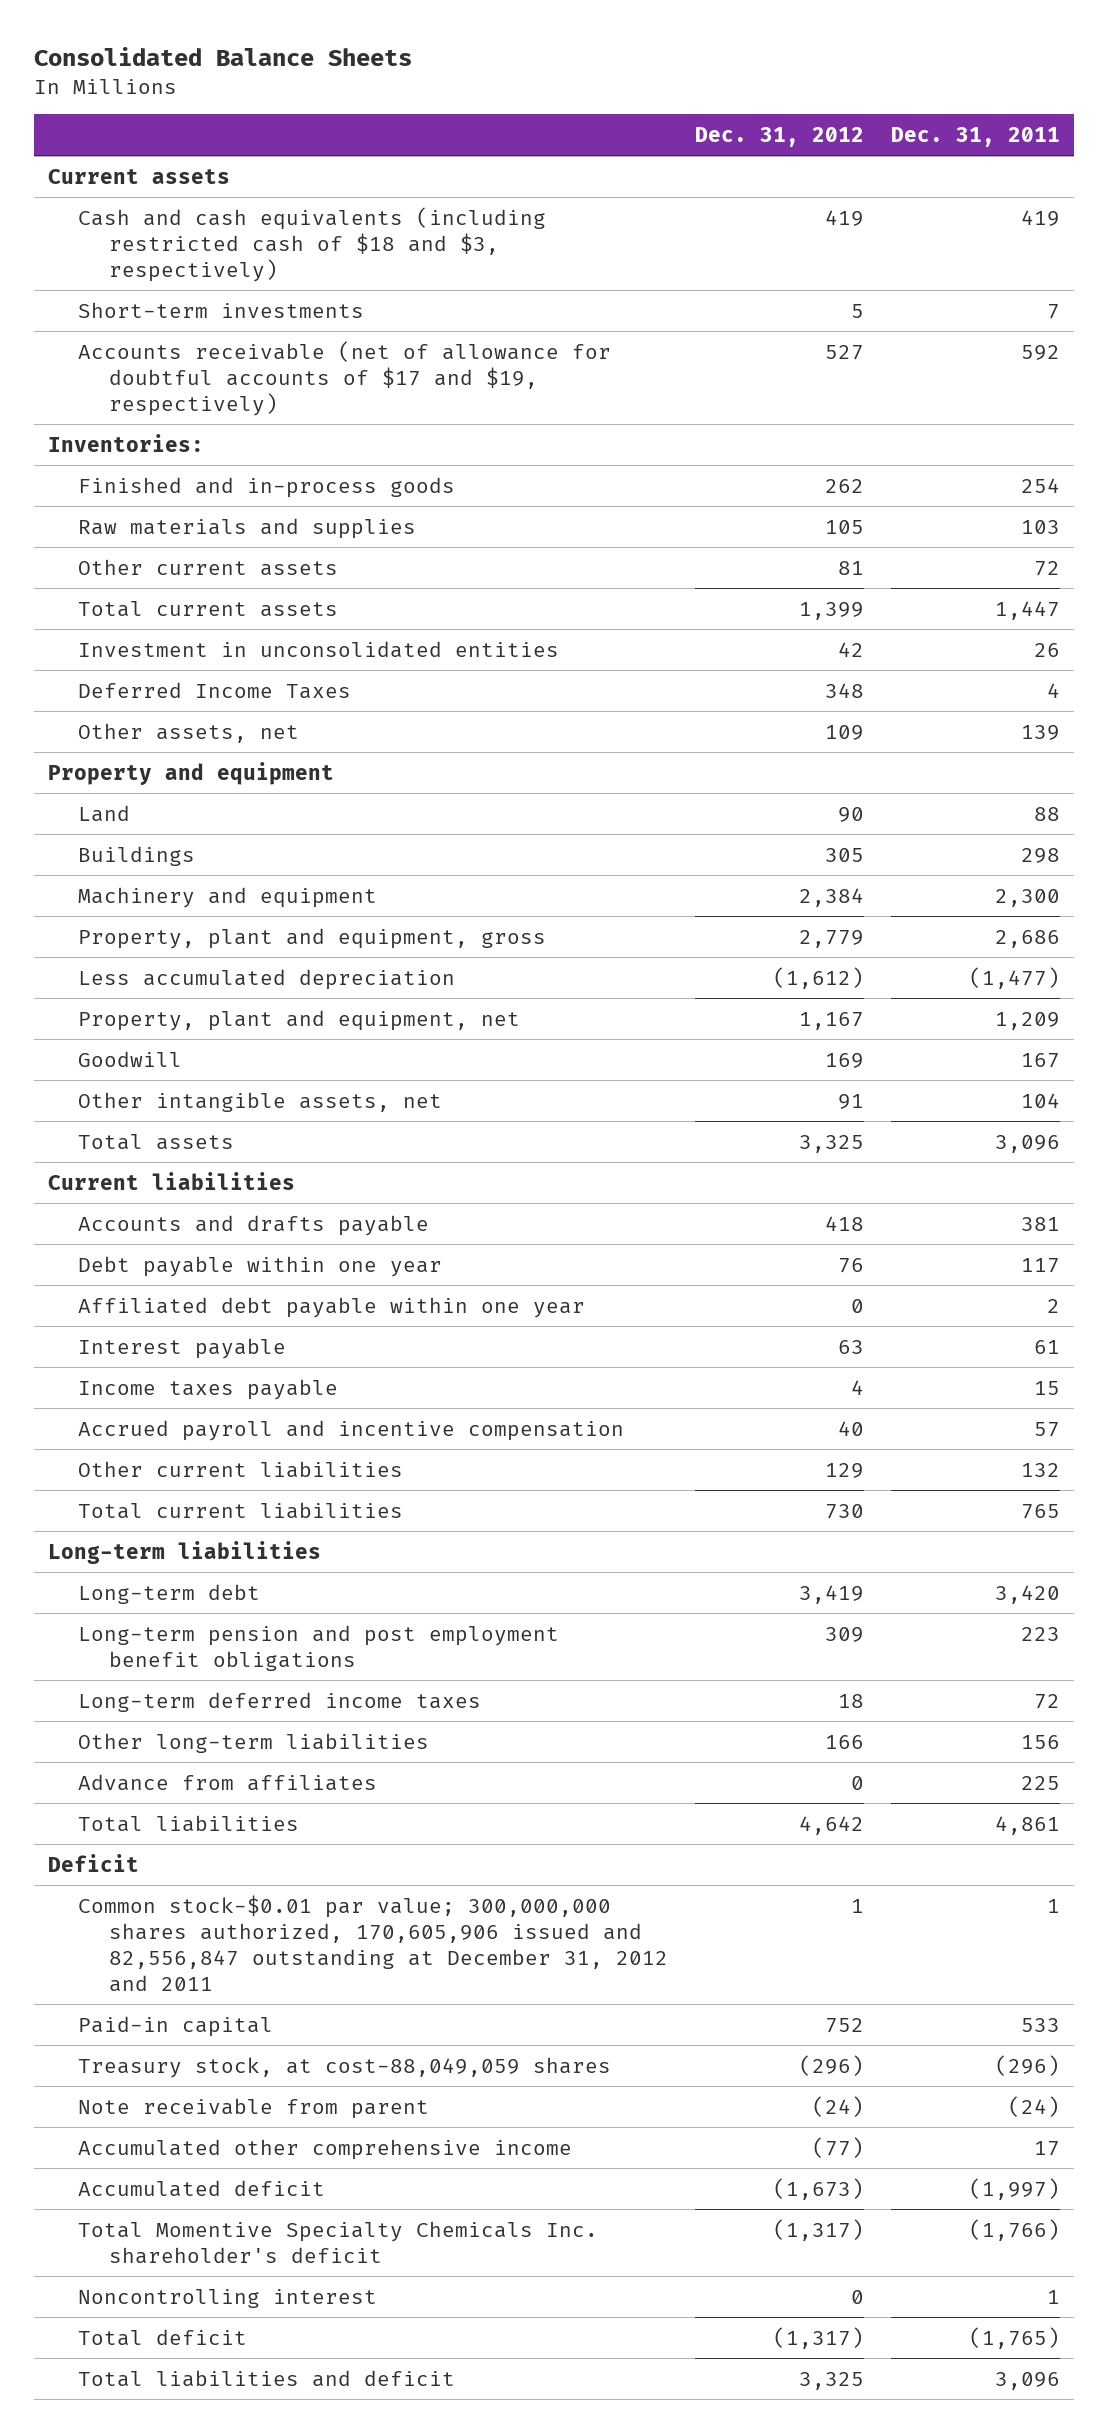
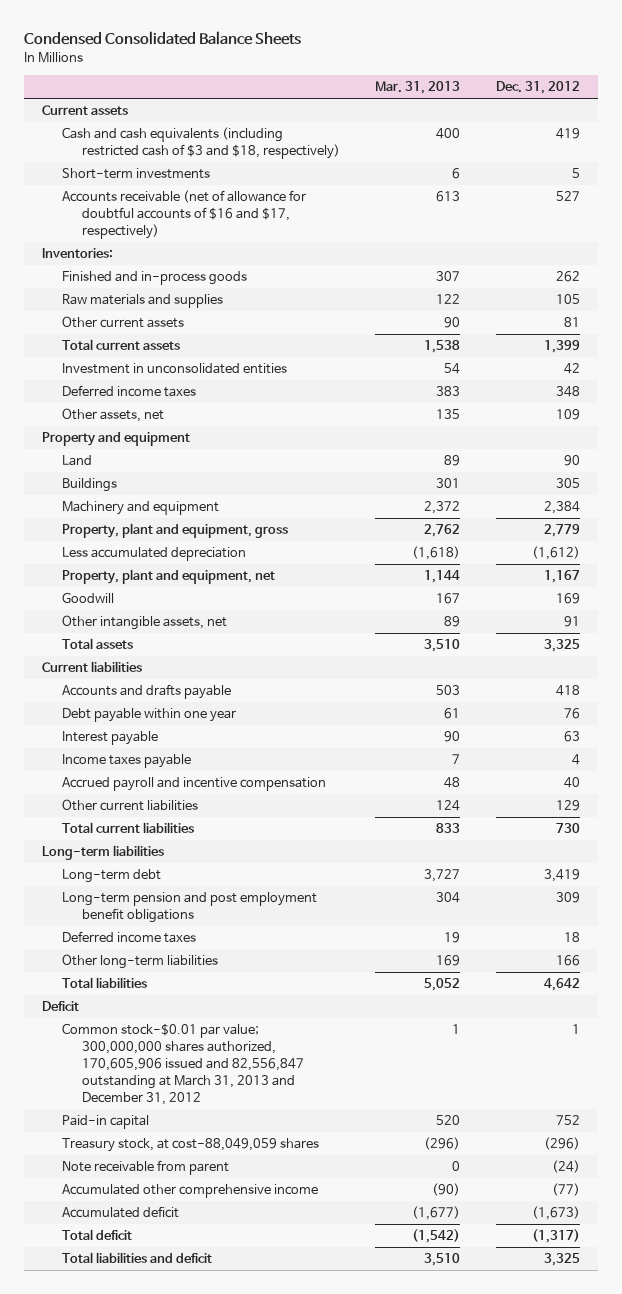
- Consolidated Balance Sheets
+ Condensed Consolidated Balance Sheets
- | Dec. 31, 2012 | Dec. 31, 2011
+ | Mar. 31, 2013 | Dec. 31, 2012
- Cash and cash equivalents (including restricted cash of $18 and $3, respectively) | 419 | 419
+ Cash and cash equivalents (including restricted cash of $3 and $18, respectively) | 400 | 419
- Accounts receivable (net of allowance for doubtful accounts of $17 and $19, respectively) | 527 | 592
+ Accounts receivable (net of allowance for doubtful accounts of $16 and $17, respectively) | 613 | 527
- Deferred Income Taxes | 348 | 4
+ Deferred income taxes | 383 | 348
- Affiliated debt payable within one year | 0 | 2
- Long-term deferred income taxes | 18 | 72
+ Deferred income taxes | 19 | 18
- Advance from affiliates | 0 | 225
- Common stock-$0.01 par value; 300,000,000 shares authorized, 170,605,906 issued and 82,556,847 outstanding at December 31, 2012 and 2011 | 1 | 1
+ Common stock-$0.01 par value; 300,000,000 shares authorized, 170,605,906 issued and 82,556,847 outstanding at March 31, 2013 and December 31, 2012 | 1 | 1
- Total Momentive Specialty Chemicals Inc. shareholder's deficit | (1,317) | (1,766)
- Noncontrolling interest | 0 | 1

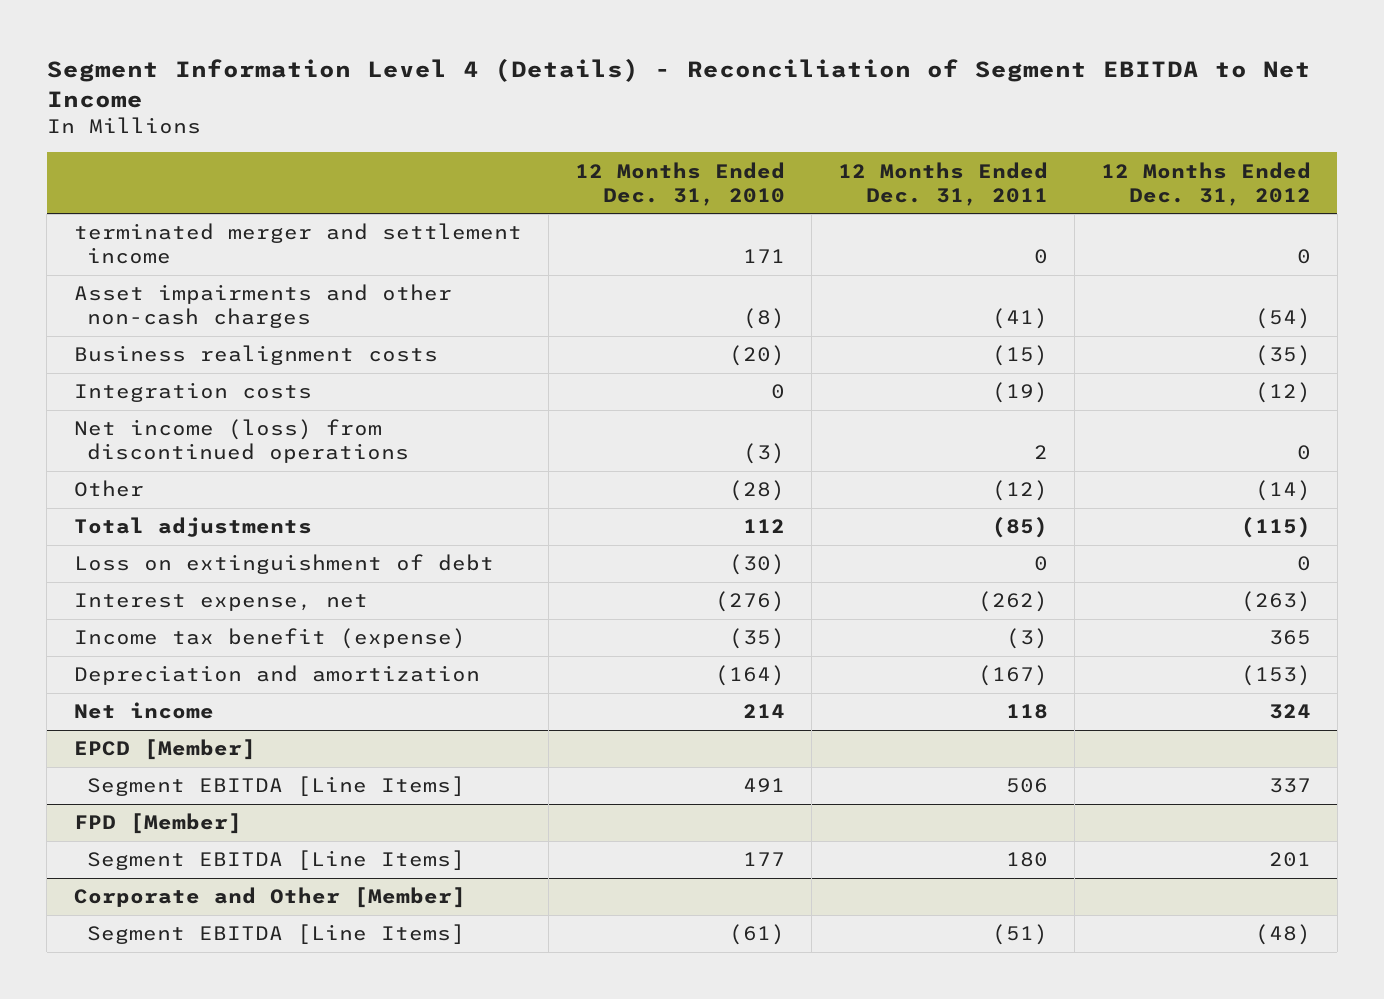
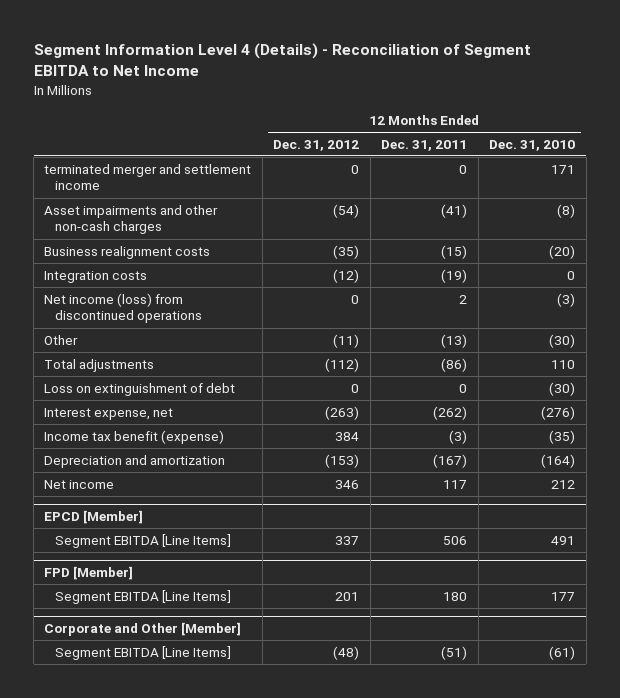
- | 12 Months Ended Dec. 31, 2010 | 12 Months Ended Dec. 31, 2011 | 12 Months Ended Dec. 31, 2012
+ | 12 Months Ended Dec. 31, 2012 | 12 Months Ended Dec. 31, 2011 | 12 Months Ended Dec. 31, 2010
- Other | (28) | (12) | (14)
- Total adjustments | 112 | (85) | (115)
+ Other | (11) | (13) | (30)
+ Total adjustments | (112) | (86) | 110
- Income tax benefit (expense) | (35) | (3) | 365
+ Income tax benefit (expense) | 384 | (3) | (35)
- Net income | 214 | 118 | 324
+ Net income | 346 | 117 | 212

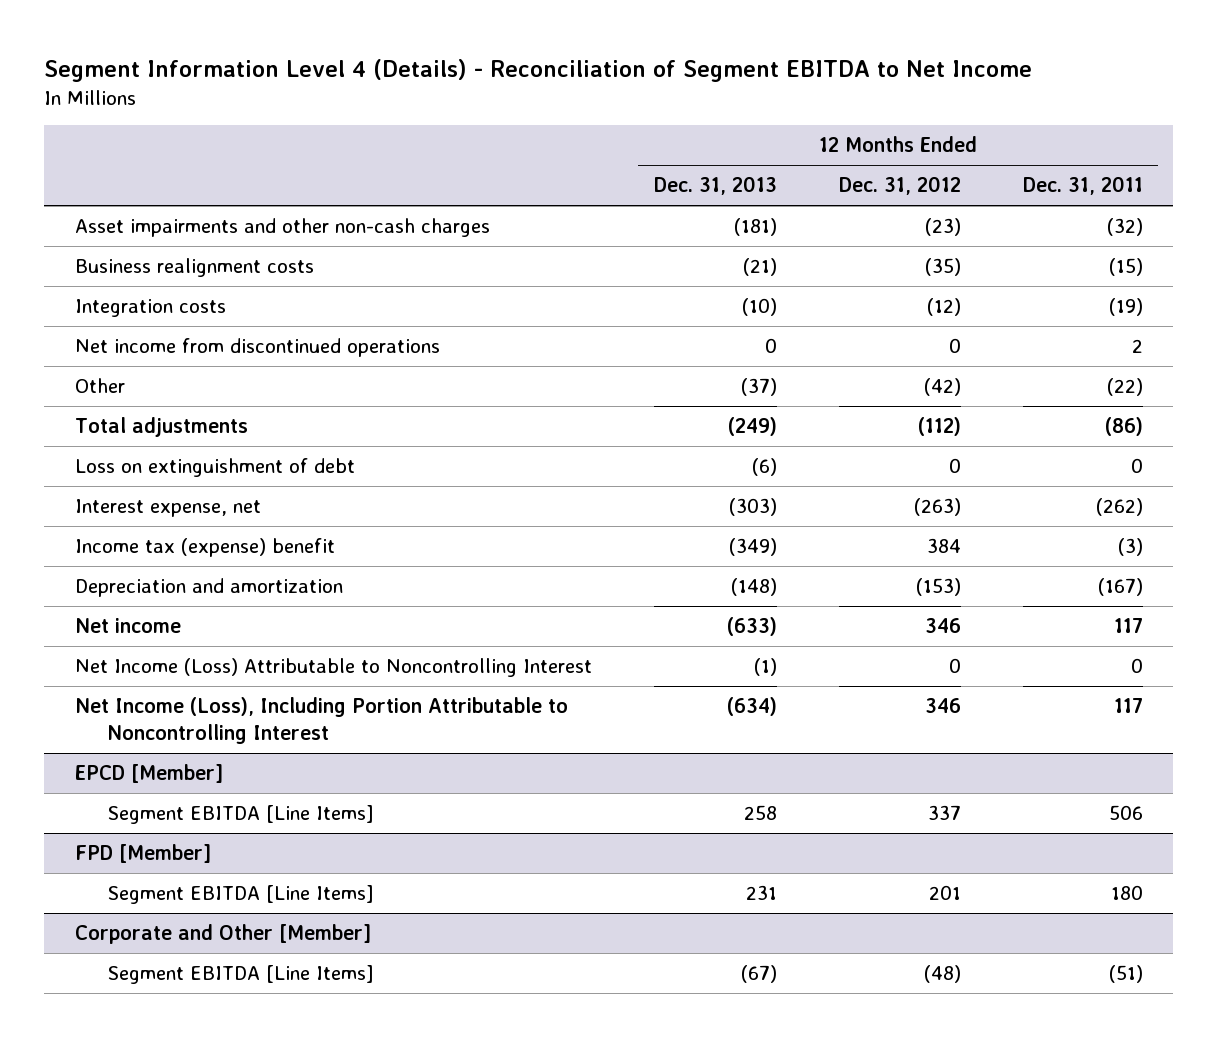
- | 12 Months Ended Dec. 31, 2012 | 12 Months Ended Dec. 31, 2011 | 12 Months Ended Dec. 31, 2010
+ | 12 Months Ended Dec. 31, 2013 | 12 Months Ended Dec. 31, 2012 | 12 Months Ended Dec. 31, 2011
- terminated merger and settlement income | 0 | 0 | 171
- Asset impairments and other non-cash charges | (54) | (41) | (8)
+ Asset impairments and other non-cash charges | (181) | (23) | (32)
- Net income (loss) from discontinued operations | 0 | 2 | (3)
- Other | (11) | (13) | (30)
+ Net income from discontinued operations | 0 | 0 | 2
+ Other | (37) | (42) | (22)
- Income tax benefit (expense) | 384 | (3) | (35)
+ Income tax (expense) benefit | (349) | 384 | (3)
+ Net Income (Loss) Attributable to Noncontrolling Interest | (1) | 0 | 0
+ Net Income (Loss), Including Portion Attributable to Noncontrolling Interest | (634) | 346 | 117

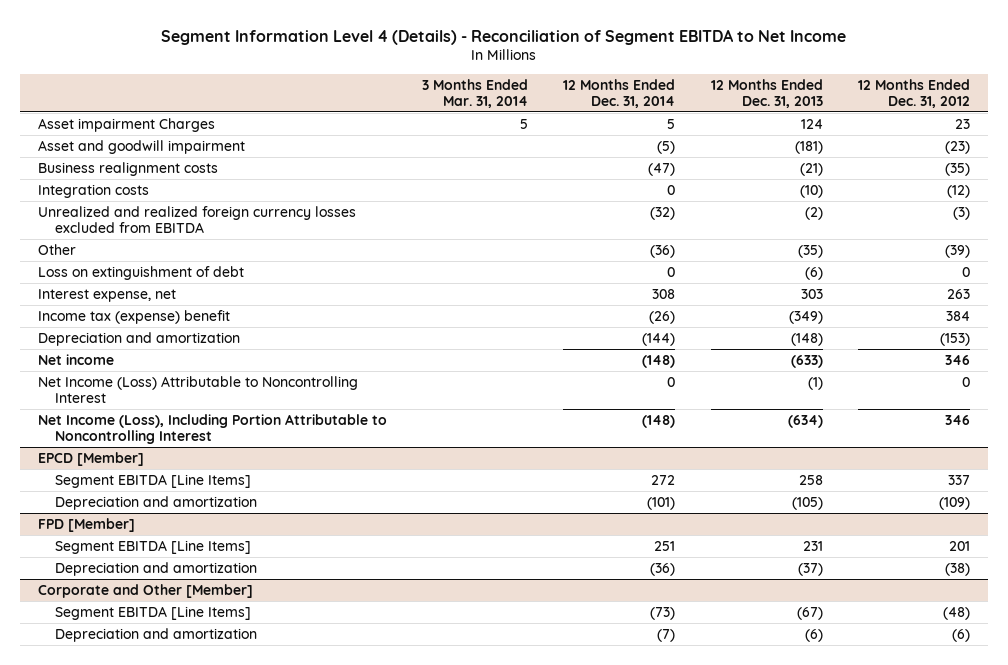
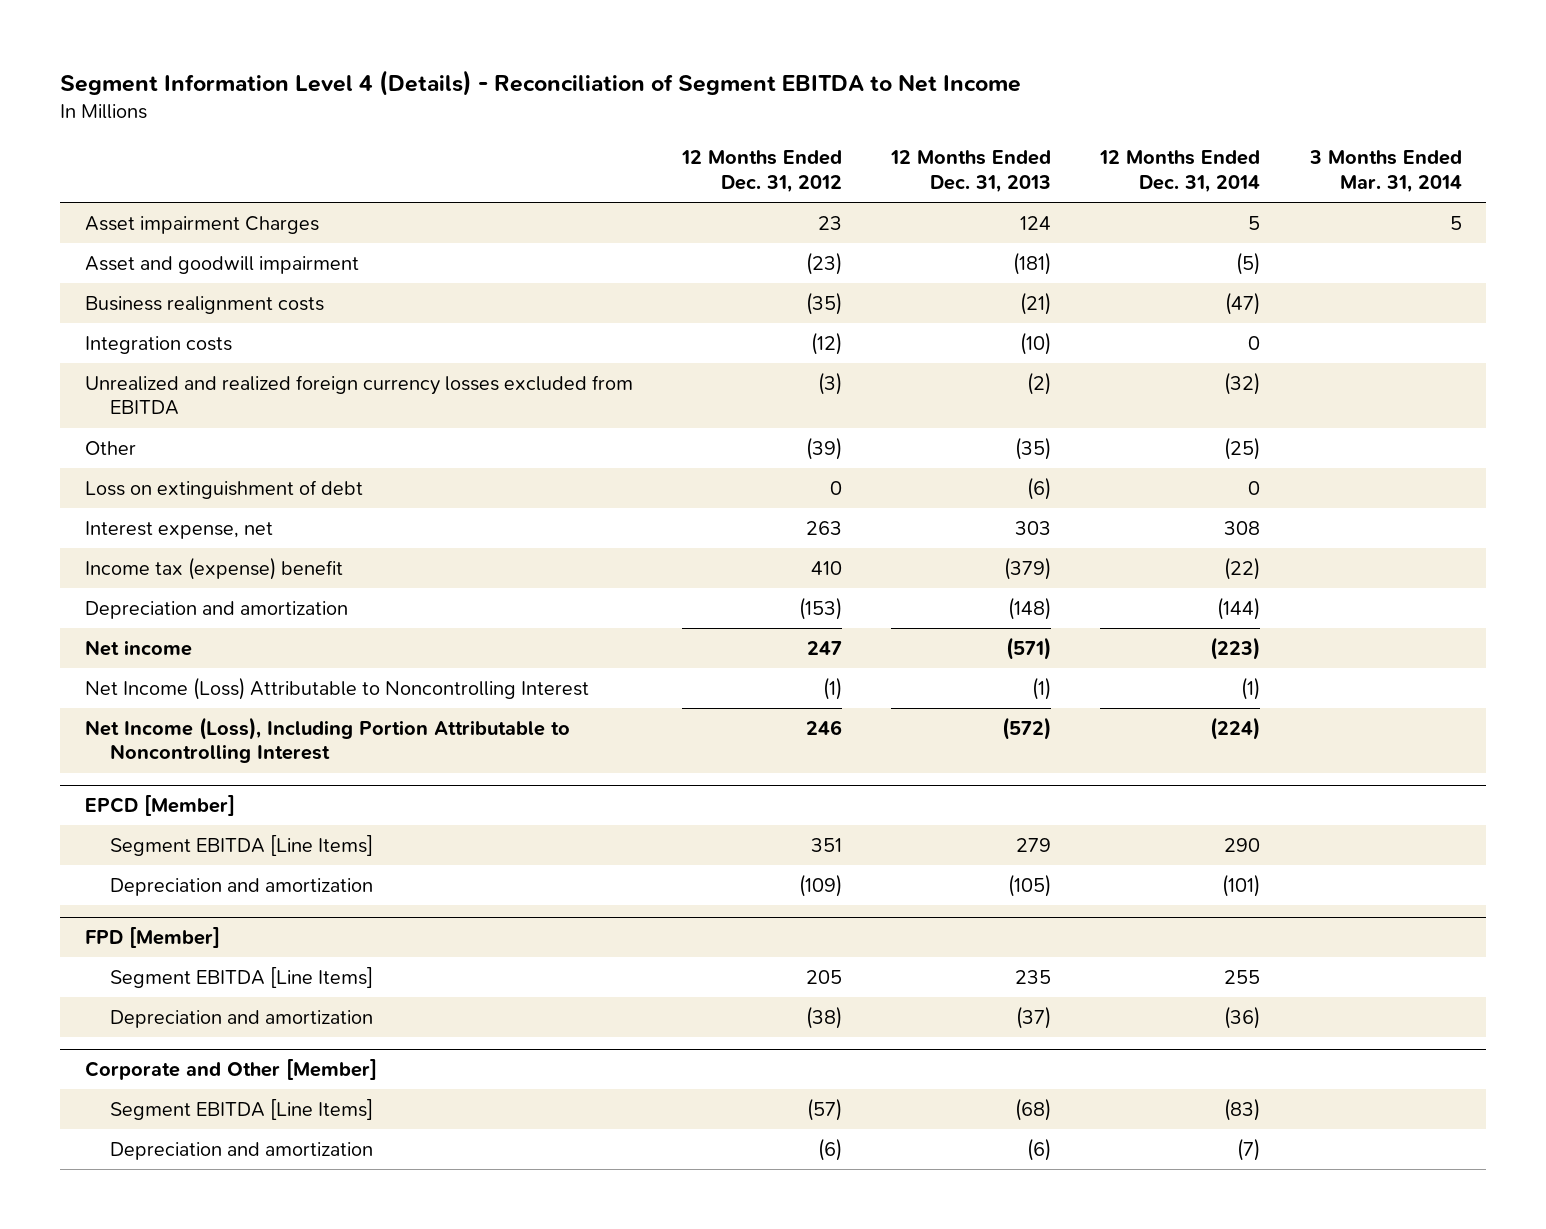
- | 3 Months Ended Mar. 31, 2014 | 12 Months Ended Dec. 31, 2014 | 12 Months Ended Dec. 31, 2013 | 12 Months Ended Dec. 31, 2012
+ | 12 Months Ended Dec. 31, 2012 | 12 Months Ended Dec. 31, 2013 | 12 Months Ended Dec. 31, 2014 | 3 Months Ended Mar. 31, 2014
- Other | | (36) | (35) | (39)
+ Other | (39) | (35) | (25) |
- Income tax (expense) benefit | | (26) | (349) | 384
+ Income tax (expense) benefit | 410 | (379) | (22) |
- Net income | | (148) | (633) | 346
- Net Income (Loss) Attributable to Noncontrolling Interest | | 0 | (1) | 0
- Net Income (Loss), Including Portion Attributable to Noncontrolling Interest | | (148) | (634) | 346
+ Net income | 247 | (571) | (223) |
+ Net Income (Loss) Attributable to Noncontrolling Interest | (1) | (1) | (1) |
+ Net Income (Loss), Including Portion Attributable to Noncontrolling Interest | 246 | (572) | (224) |
@ EPCD [Member]
- Segment EBITDA [Line Items] | | 272 | 258 | 337
+ Segment EBITDA [Line Items] | 351 | 279 | 290 |
@ FPD [Member]
- Segment EBITDA [Line Items] | | 251 | 231 | 201
+ Segment EBITDA [Line Items] | 205 | 235 | 255 |
@ Corporate and Other [Member]
- Segment EBITDA [Line Items] | | (73) | (67) | (48)
+ Segment EBITDA [Line Items] | (57) | (68) | (83) |

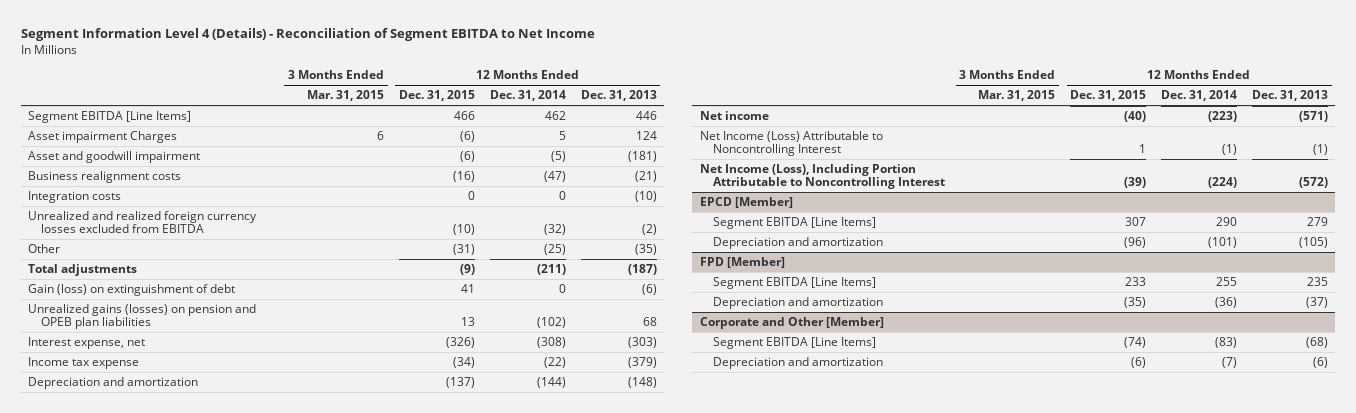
- | 12 Months Ended Dec. 31, 2012 | 12 Months Ended Dec. 31, 2013 | 12 Months Ended Dec. 31, 2014 | 3 Months Ended Mar. 31, 2014
+ | 3 Months Ended Mar. 31, 2015 | 12 Months Ended Dec. 31, 2015 | 12 Months Ended Dec. 31, 2014 | 12 Months Ended Dec. 31, 2013
+ Segment EBITDA [Line Items] | | 466 | 462 | 446
- Loss on extinguishment of debt | 0 | (6) | 0 |
- Interest expense, net | 263 | 303 | 308 |
- Income tax (expense) benefit | 410 | (379) | (22) |
+ Total adjustments | | (9) | (211) | (187)
+ Gain (loss) on extinguishment of debt | | 41 | 0 | (6)
+ Unrealized gains (losses) on pension and OPEB plan liabilities | | 13 | (102) | 68
+ Interest expense, net | | (326) | (308) | (303)
+ Income tax expense | | (34) | (22) | (379)

